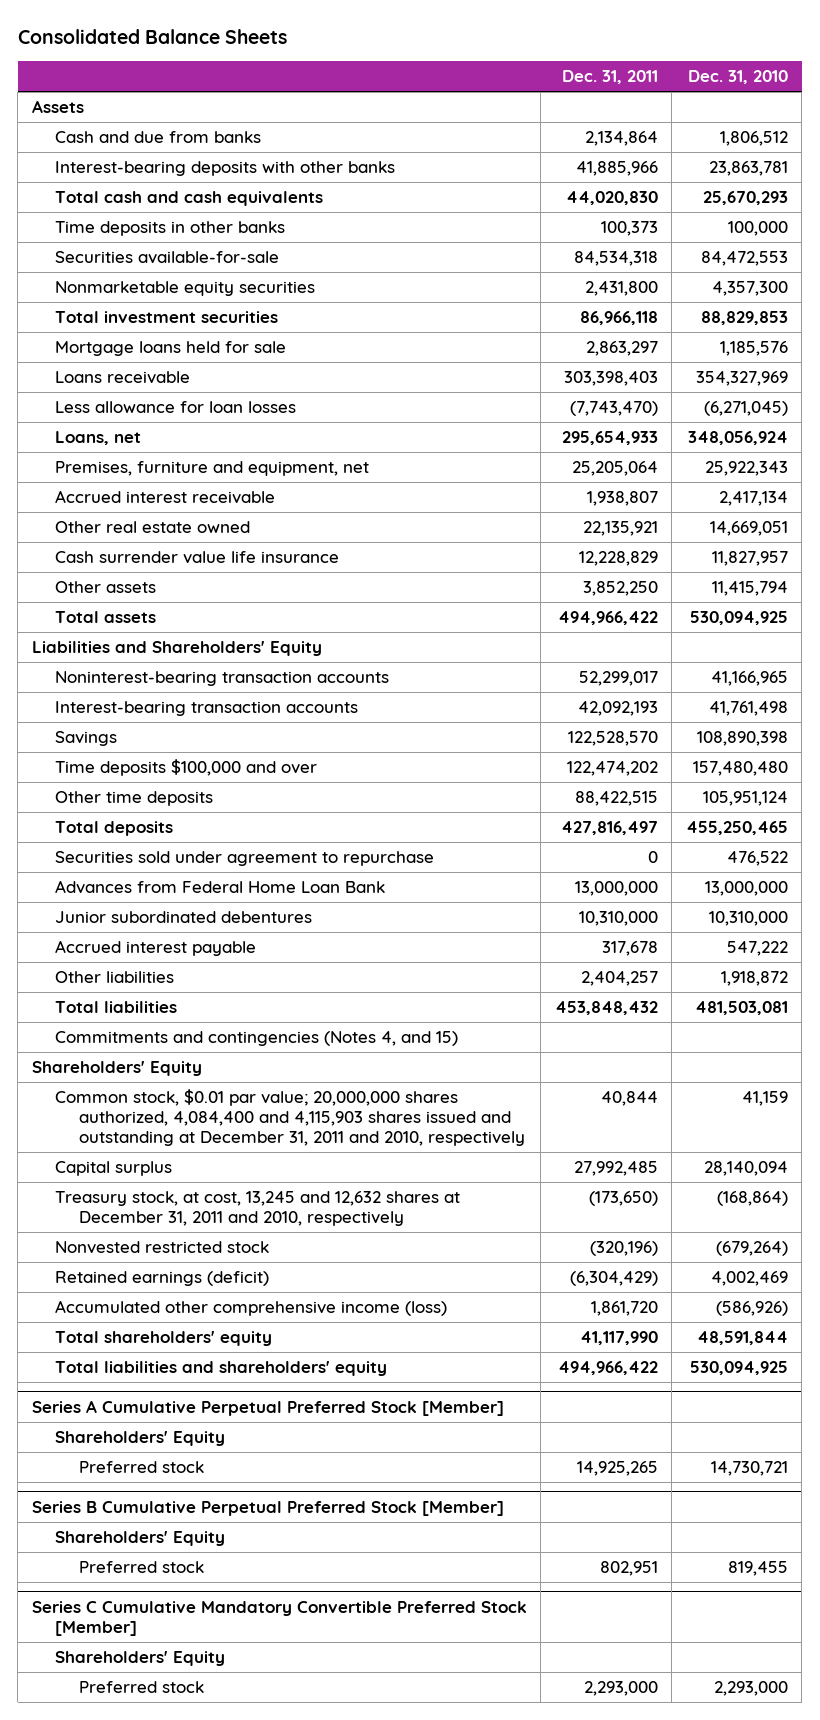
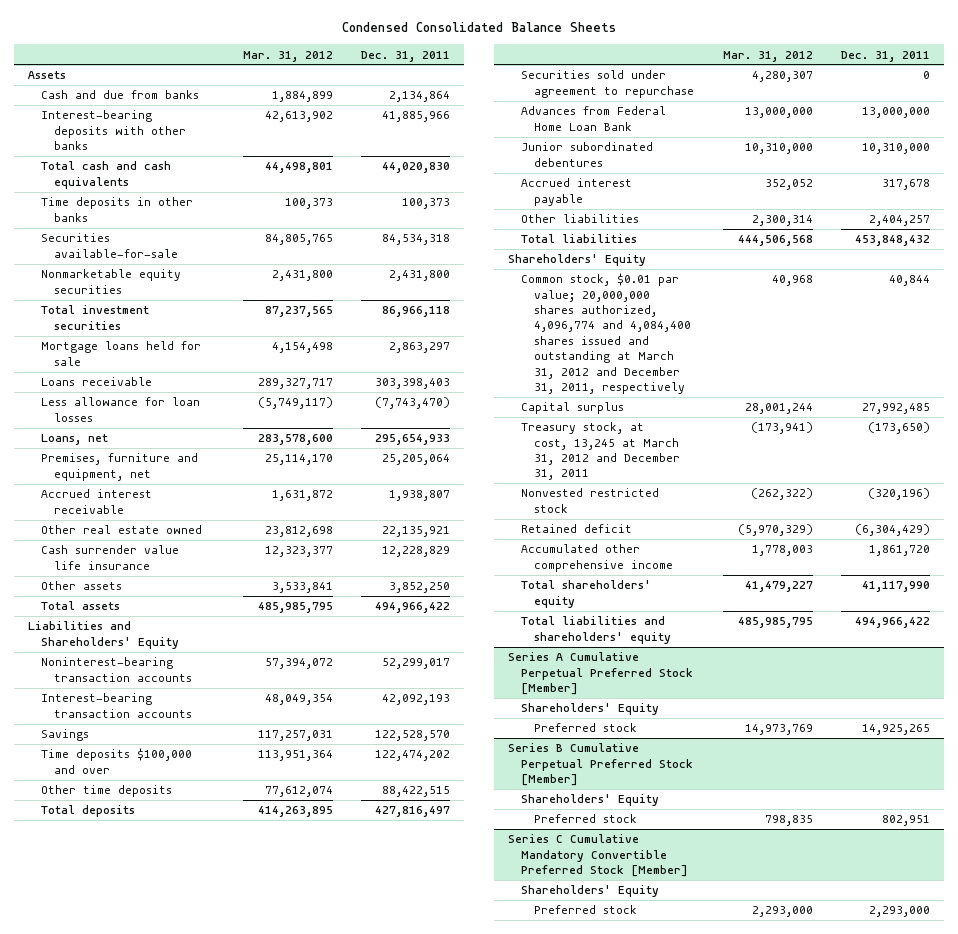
- Consolidated Balance Sheets
+ Condensed Consolidated Balance Sheets
- | Dec. 31, 2011 | Dec. 31, 2010
+ | Mar. 31, 2012 | Dec. 31, 2011
- Commitments and contingencies (Notes 4, and 15)
- Common stock, $0.01 par value; 20,000,000 shares authorized, 4,084,400 and 4,115,903 shares issued and outstanding at December 31, 2011 and 2010, respectively | 40,844 | 41,159
+ Common stock, $0.01 par value; 20,000,000 shares authorized, 4,096,774 and 4,084,400 shares issued and outstanding at March 31, 2012 and December 31, 2011, respectively | 40,968 | 40,844
- Treasury stock, at cost, 13,245 and 12,632 shares at December 31, 2011 and 2010, respectively | (173,650) | (168,864)
+ Treasury stock, at cost, 13,245 at March 31, 2012 and December 31, 2011 | (173,941) | (173,650)
- Retained earnings (deficit) | (6,304,429) | 4,002,469
- Accumulated other comprehensive income (loss) | 1,861,720 | (586,926)
+ Retained deficit | (5,970,329) | (6,304,429)
+ Accumulated other comprehensive income | 1,778,003 | 1,861,720

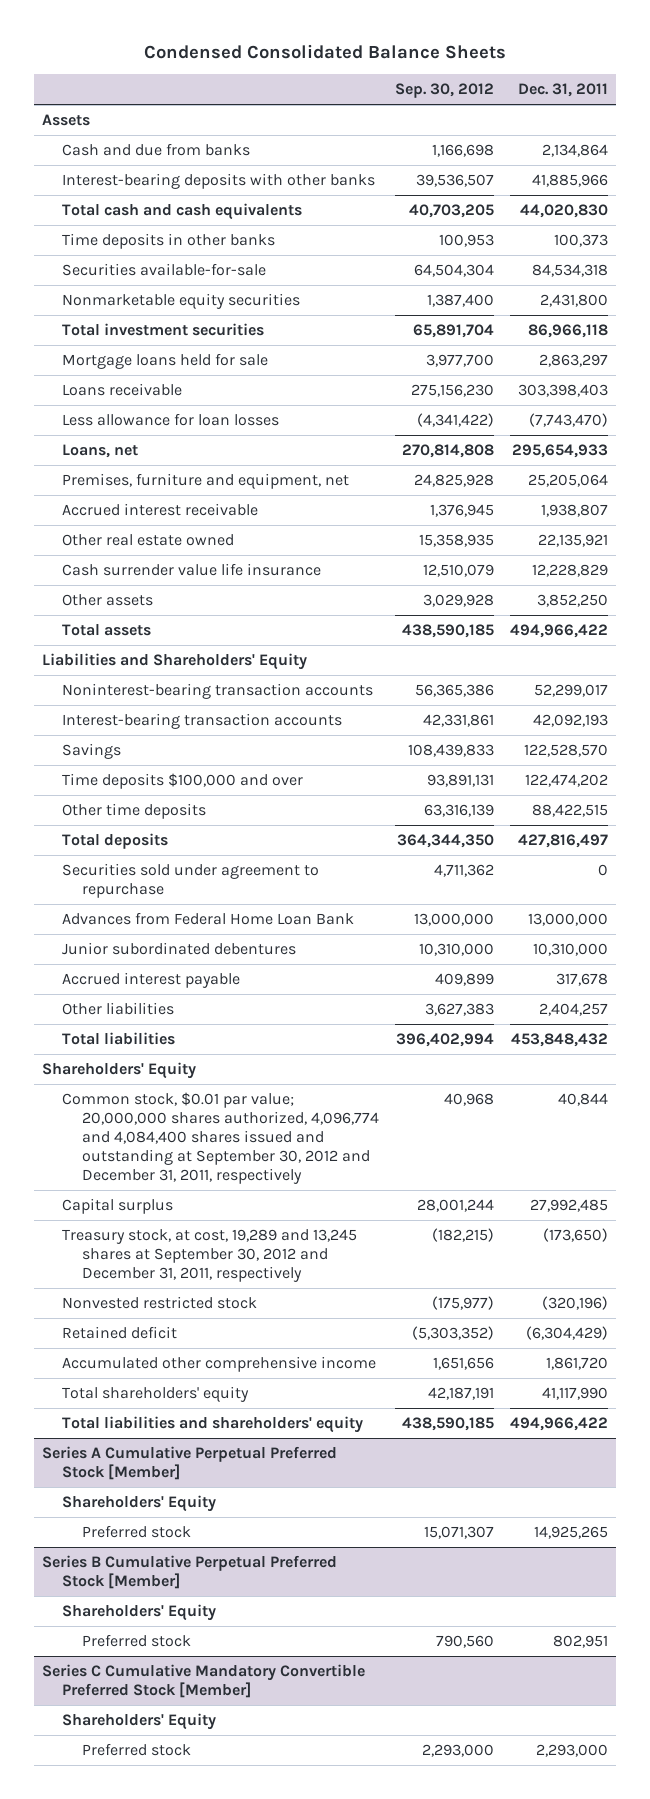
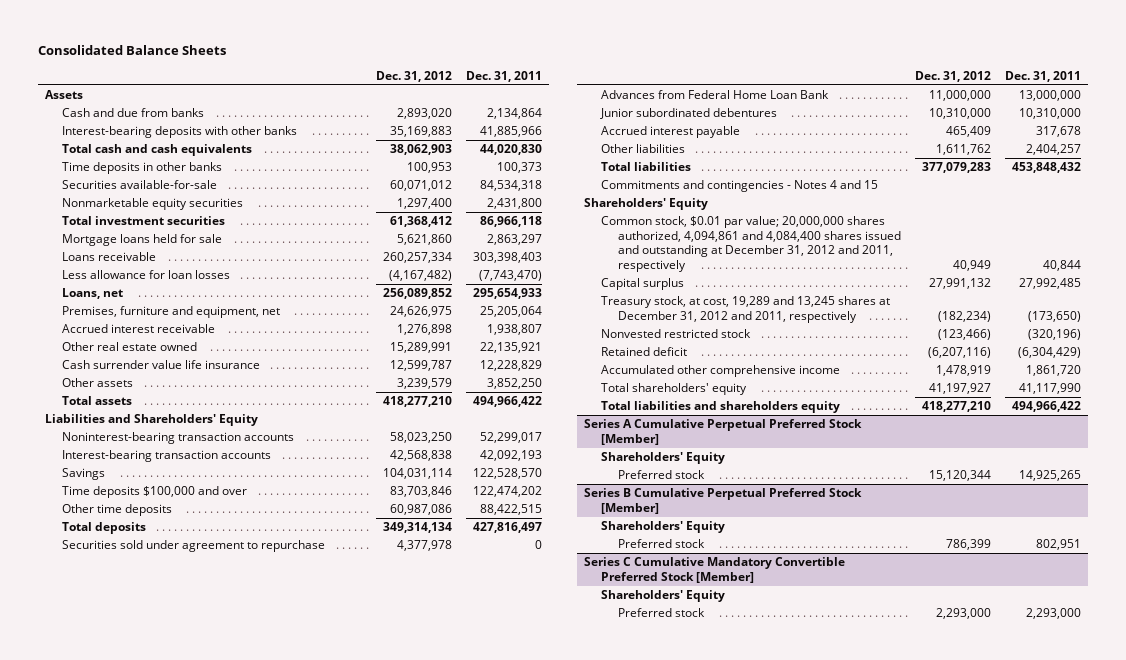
- Condensed Consolidated Balance Sheets
+ Consolidated Balance Sheets
- | Sep. 30, 2012 | Dec. 31, 2011
+ | Dec. 31, 2012 | Dec. 31, 2011
+ Commitments and contingencies - Notes 4 and 15
- Common stock, $0.01 par value; 20,000,000 shares authorized, 4,096,774 and 4,084,400 shares issued and outstanding at September 30, 2012 and December 31, 2011, respectively | 40,968 | 40,844
+ Common stock, $0.01 par value; 20,000,000 shares authorized, 4,094,861 and 4,084,400 shares issued and outstanding at December 31, 2012 and 2011, respectively | 40,949 | 40,844
- Treasury stock, at cost, 19,289 and 13,245 shares at September 30, 2012 and December 31, 2011, respectively | (182,215) | (173,650)
+ Treasury stock, at cost, 19,289 and 13,245 shares at December 31, 2012 and 2011, respectively | (182,234) | (173,650)
- Total liabilities and shareholders' equity | 438,590,185 | 494,966,422
+ Total liabilities and shareholders equity | 418,277,210 | 494,966,422

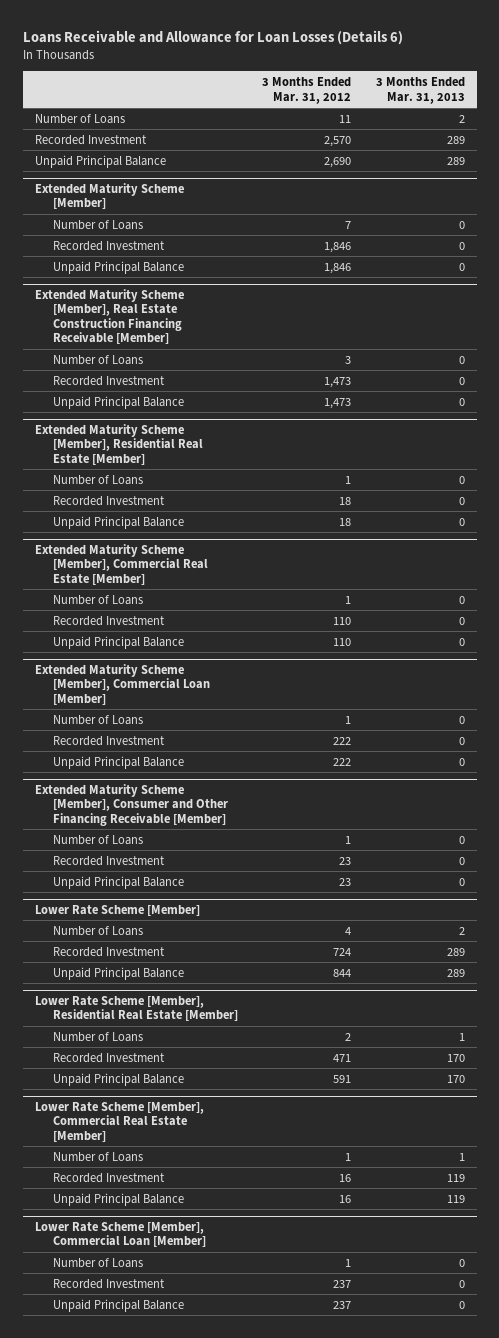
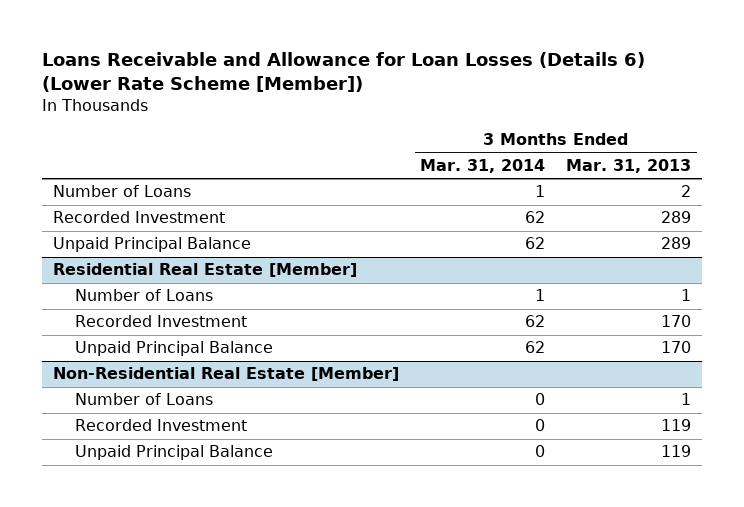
- Loans Receivable and Allowance for Loan Losses (Details 6)
+ Loans Receivable and Allowance for Loan Losses (Details 6) (Lower Rate Scheme [Member])
- | 3 Months Ended Mar. 31, 2012 | 3 Months Ended Mar. 31, 2013
+ | 3 Months Ended Mar. 31, 2014 | 3 Months Ended Mar. 31, 2013
- Extended Maturity Scheme [Member]
- Number of Loans | 7 | 0
- Recorded Investment | 1,846 | 0
- Unpaid Principal Balance | 1,846 | 0
- Extended Maturity Scheme [Member], Real Estate Construction Financing Receivable [Member]
- Number of Loans | 3 | 0
- Recorded Investment | 1,473 | 0
- Unpaid Principal Balance | 1,473 | 0
- Extended Maturity Scheme [Member], Residential Real Estate [Member]
- Number of Loans | 1 | 0
- Recorded Investment | 18 | 0
- Unpaid Principal Balance | 18 | 0
- Extended Maturity Scheme [Member], Commercial Real Estate [Member]
- Number of Loans | 1 | 0
- Recorded Investment | 110 | 0
- Unpaid Principal Balance | 110 | 0
- Extended Maturity Scheme [Member], Commercial Loan [Member]
- Number of Loans | 1 | 0
- Recorded Investment | 222 | 0
- Unpaid Principal Balance | 222 | 0
- Extended Maturity Scheme [Member], Consumer and Other Financing Receivable [Member]
- Number of Loans | 1 | 0
- Recorded Investment | 23 | 0
- Unpaid Principal Balance | 23 | 0
- Lower Rate Scheme [Member]
- Number of Loans | 4 | 2
- Recorded Investment | 724 | 289
- Unpaid Principal Balance | 844 | 289
- Lower Rate Scheme [Member], Residential Real Estate [Member]
+ Residential Real Estate [Member]
- Lower Rate Scheme [Member], Commercial Real Estate [Member]
+ Non-Residential Real Estate [Member]
- Lower Rate Scheme [Member], Commercial Loan [Member]
- Number of Loans | 1 | 0
- Recorded Investment | 237 | 0
- Unpaid Principal Balance | 237 | 0

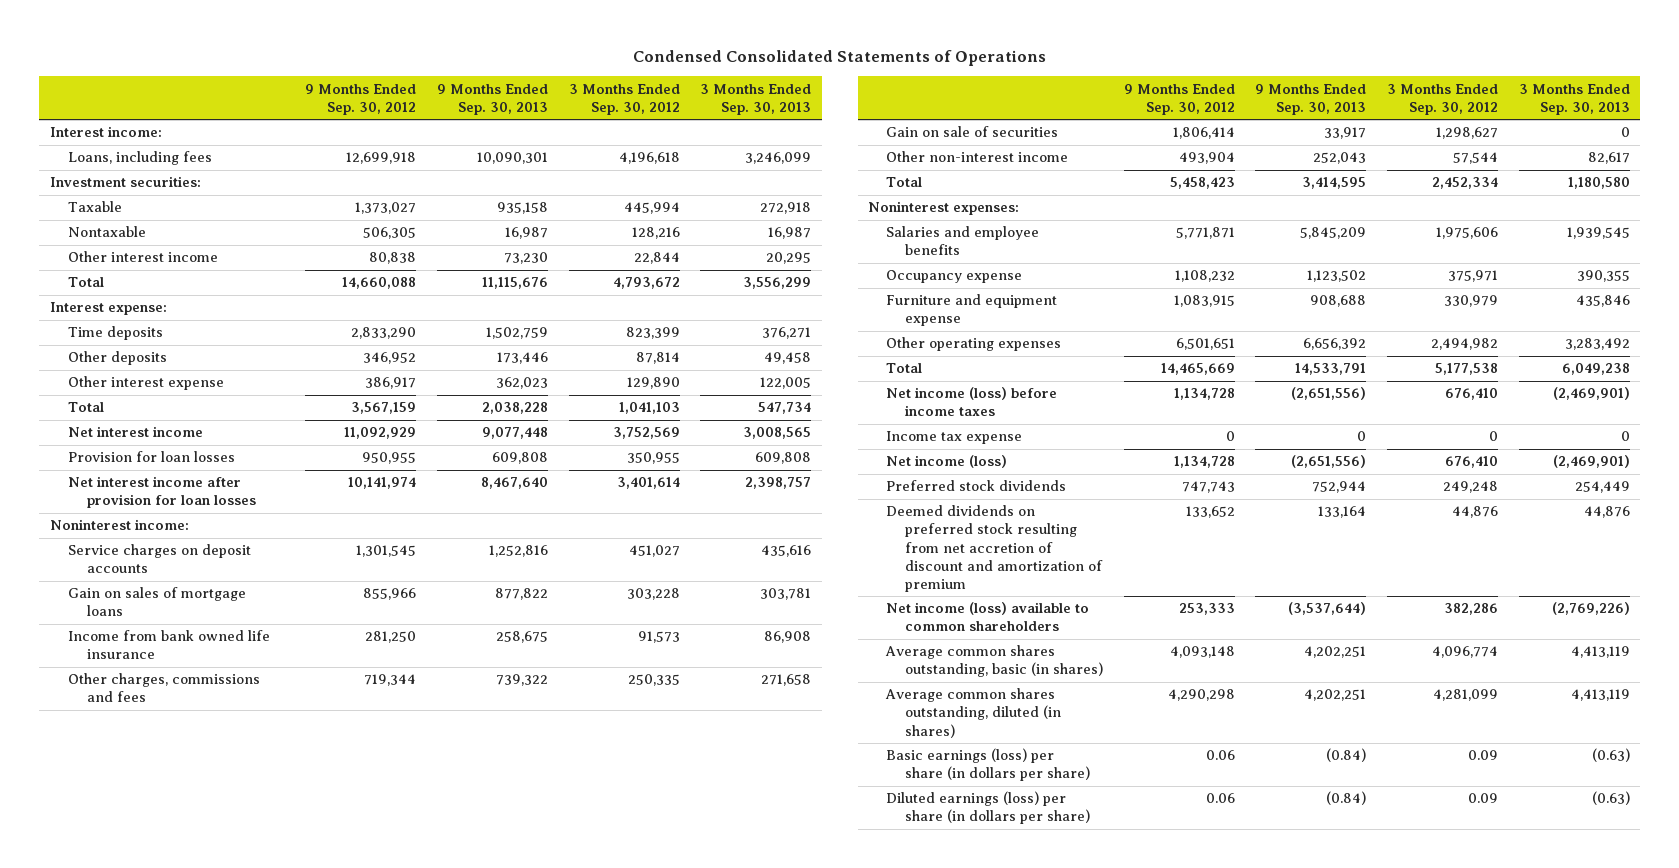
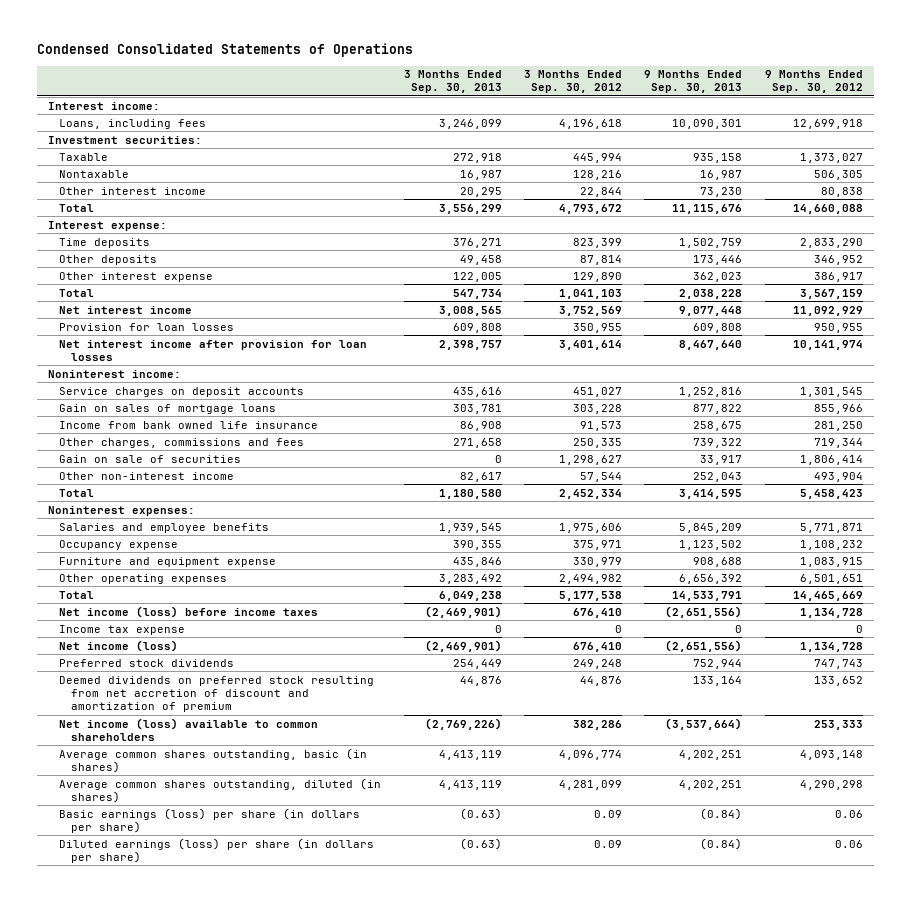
- | 9 Months Ended Sep. 30, 2012 | 9 Months Ended Sep. 30, 2013 | 3 Months Ended Sep. 30, 2012 | 3 Months Ended Sep. 30, 2013
+ | 3 Months Ended Sep. 30, 2013 | 3 Months Ended Sep. 30, 2012 | 9 Months Ended Sep. 30, 2013 | 9 Months Ended Sep. 30, 2012
- Net income (loss) available to common shareholders | 253,333 | (3,537,644) | 382,286 | (2,769,226)
+ Net income (loss) available to common shareholders | (2,769,226) | 382,286 | (3,537,664) | 253,333

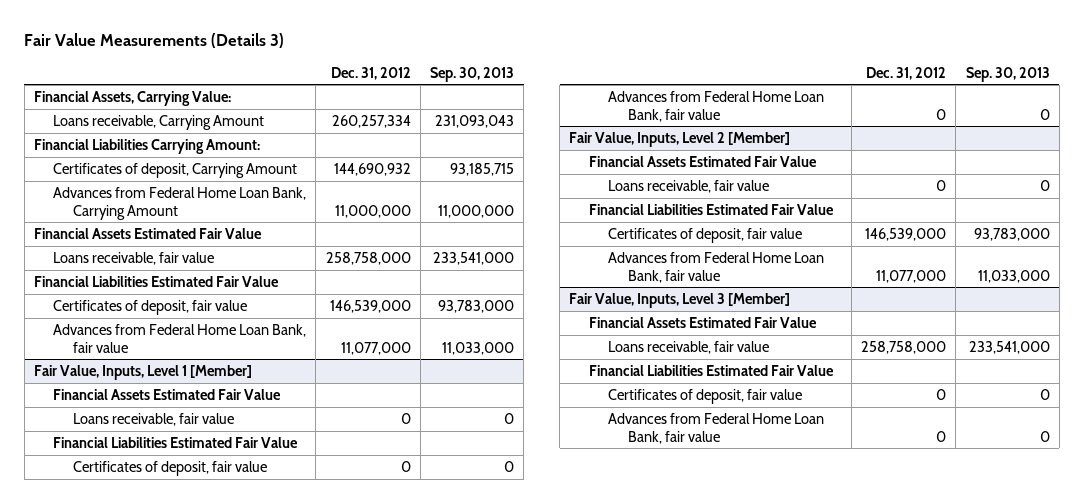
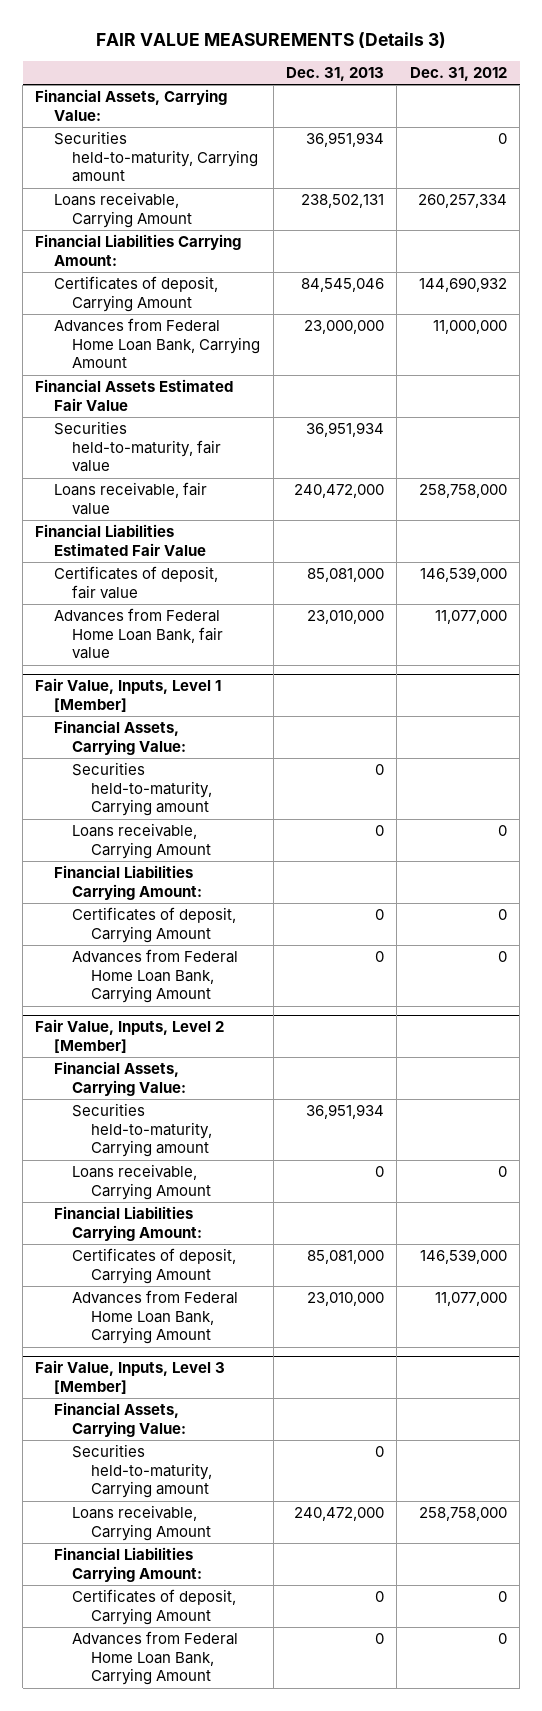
- Fair Value Measurements (Details 3)
+ FAIR VALUE MEASUREMENTS (Details 3)
- | Dec. 31, 2012 | Sep. 30, 2013
+ | Dec. 31, 2013 | Dec. 31, 2012
+ Securities held-to-maturity, Carrying amount | 36,951,934 | 0
+ Securities held-to-maturity, fair value | 36,951,934 |
@ Fair Value, Inputs, Level 1 [Member]
- Financial Assets Estimated Fair Value
- Loans receivable, fair value | 0 | 0
- Financial Liabilities Estimated Fair Value
- Certificates of deposit, fair value | 0 | 0
- Advances from Federal Home Loan Bank, fair value | 0 | 0
+ Financial Assets, Carrying Value:
+ Securities held-to-maturity, Carrying amount | 0 |
+ Loans receivable, Carrying Amount | 0 | 0
+ Financial Liabilities Carrying Amount:
+ Certificates of deposit, Carrying Amount | 0 | 0
+ Advances from Federal Home Loan Bank, Carrying Amount | 0 | 0
@ Fair Value, Inputs, Level 2 [Member]
- Financial Assets Estimated Fair Value
- Loans receivable, fair value | 0 | 0
- Financial Liabilities Estimated Fair Value
- Certificates of deposit, fair value | 146,539,000 | 93,783,000
- Advances from Federal Home Loan Bank, fair value | 11,077,000 | 11,033,000
+ Financial Assets, Carrying Value:
+ Securities held-to-maturity, Carrying amount | 36,951,934 |
+ Loans receivable, Carrying Amount | 0 | 0
+ Financial Liabilities Carrying Amount:
+ Certificates of deposit, Carrying Amount | 85,081,000 | 146,539,000
+ Advances from Federal Home Loan Bank, Carrying Amount | 23,010,000 | 11,077,000
@ Fair Value, Inputs, Level 3 [Member]
- Financial Assets Estimated Fair Value
- Loans receivable, fair value | 258,758,000 | 233,541,000
- Financial Liabilities Estimated Fair Value
- Certificates of deposit, fair value | 0 | 0
- Advances from Federal Home Loan Bank, fair value | 0 | 0
+ Financial Assets, Carrying Value:
+ Securities held-to-maturity, Carrying amount | 0 |
+ Loans receivable, Carrying Amount | 240,472,000 | 258,758,000
+ Financial Liabilities Carrying Amount:
+ Certificates of deposit, Carrying Amount | 0 | 0
+ Advances from Federal Home Loan Bank, Carrying Amount | 0 | 0

